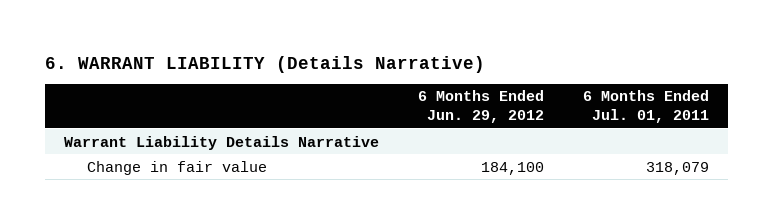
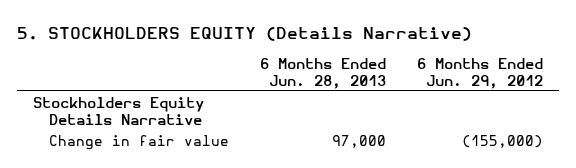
- 6. WARRANT LIABILITY (Details Narrative)
+ 5. STOCKHOLDERS EQUITY (Details Narrative)
- | 6 Months Ended Jun. 29, 2012 | 6 Months Ended Jul. 01, 2011
+ | 6 Months Ended Jun. 28, 2013 | 6 Months Ended Jun. 29, 2012
- Warrant Liability Details Narrative
- Change in fair value | 184,100 | 318,079
+ Stockholders Equity Details Narrative
+ Change in fair value | 97,000 | (155,000)

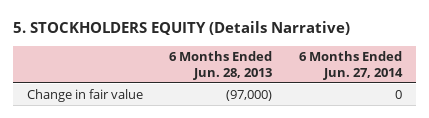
- | 6 Months Ended Jun. 28, 2013 | 6 Months Ended Jun. 29, 2012
+ | 6 Months Ended Jun. 28, 2013 | 6 Months Ended Jun. 27, 2014
- Stockholders Equity Details Narrative
- Change in fair value | 97,000 | (155,000)
+ Change in fair value | (97,000) | 0

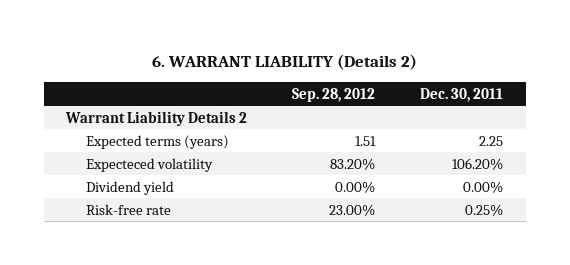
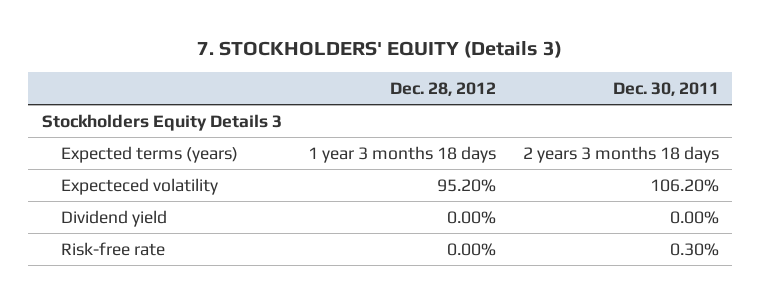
- 6. WARRANT LIABILITY (Details 2)
+ 7. STOCKHOLDERS' EQUITY (Details 3)
- | Sep. 28, 2012 | Dec. 30, 2011
+ | Dec. 28, 2012 | Dec. 30, 2011
- Warrant Liability Details 2
- Expected terms (years) | 1.51 | 2.25
+ Stockholders Equity Details 3
+ Expected terms (years) | 1 year 3 months 18 days | 2 years 3 months 18 days
- Risk-free rate | 23.00% | 0.25%
+ Risk-free rate | 0.00% | 0.30%

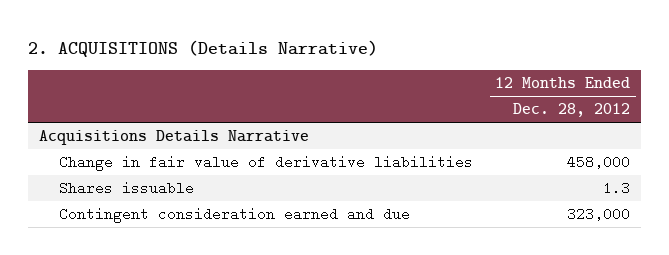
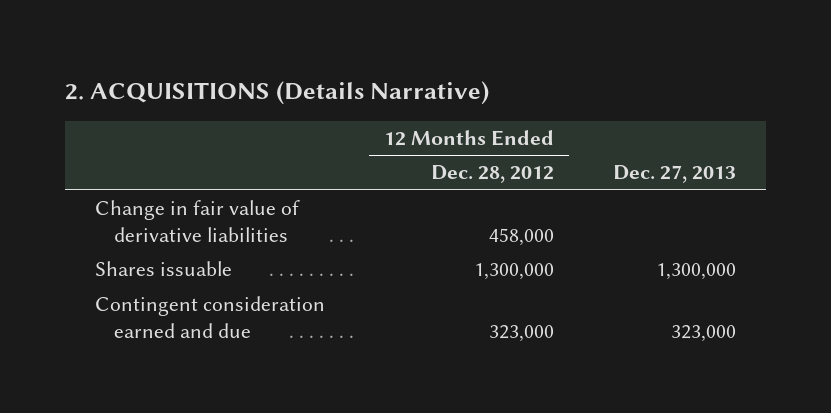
- | 12 Months Ended Dec. 28, 2012
+ | 12 Months Ended Dec. 28, 2012 | Dec. 27, 2013
- Acquisitions Details Narrative
- Shares issuable | 1.3
+ Shares issuable | 1,300,000 | 1,300,000

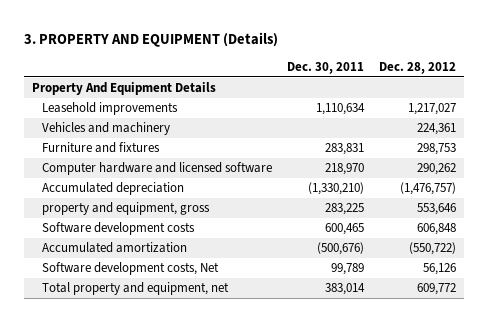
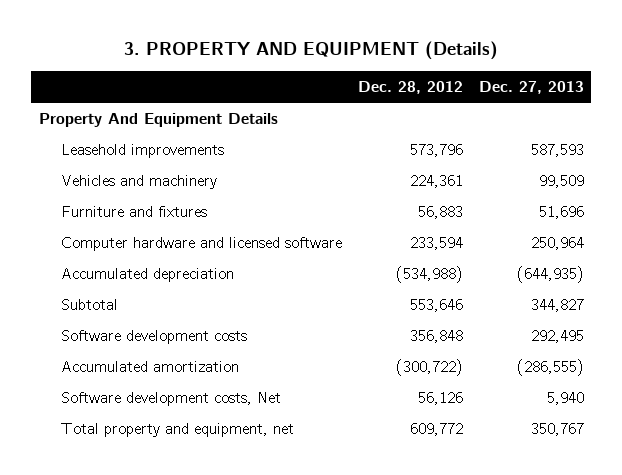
- | Dec. 30, 2011 | Dec. 28, 2012
+ | Dec. 28, 2012 | Dec. 27, 2013
- Leasehold improvements | 1,110,634 | 1,217,027
+ Leasehold improvements | 573,796 | 587,593
- Furniture and fixtures | 283,831 | 298,753
- Computer hardware and licensed software | 218,970 | 290,262
- Accumulated depreciation | (1,330,210) | (1,476,757)
- property and equipment, gross | 283,225 | 553,646
- Software development costs | 600,465 | 606,848
- Accumulated amortization | (500,676) | (550,722)
+ Furniture and fixtures | 56,883 | 51,696
+ Computer hardware and licensed software | 233,594 | 250,964
+ Accumulated depreciation | (534,988) | (644,935)
+ Subtotal | 553,646 | 344,827
+ Software development costs | 356,848 | 292,495
+ Accumulated amortization | (300,722) | (286,555)

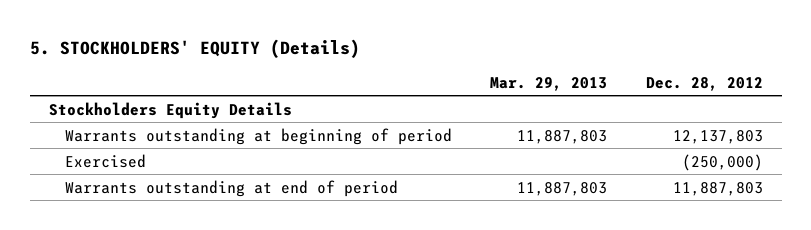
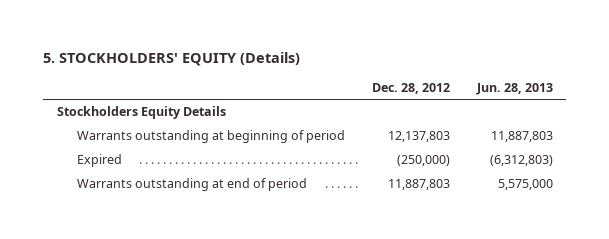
- | Mar. 29, 2013 | Dec. 28, 2012
+ | Dec. 28, 2012 | Jun. 28, 2013
- Exercised | | (250,000)
+ Expired | (250,000) | (6,312,803)

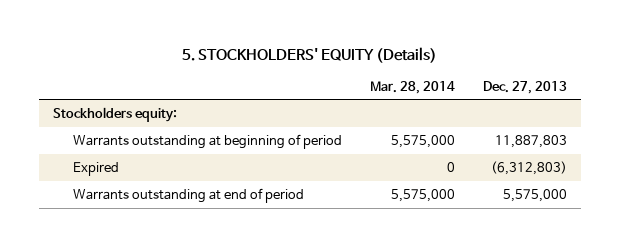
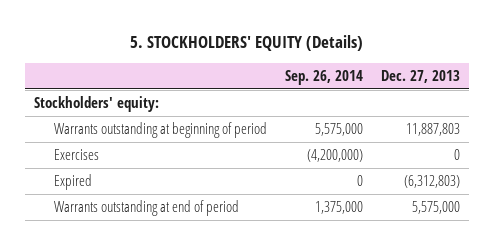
- | Mar. 28, 2014 | Dec. 27, 2013
+ | Sep. 26, 2014 | Dec. 27, 2013
- Stockholders equity:
+ Stockholders' equity:
+ Exercises | (4,200,000) | 0

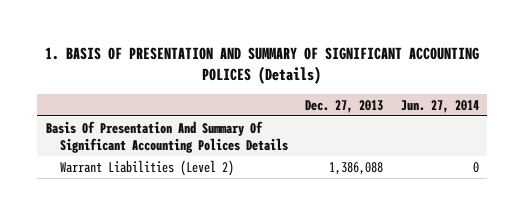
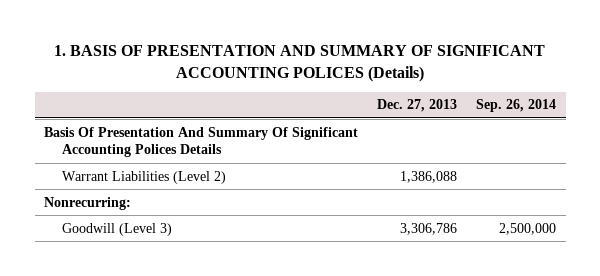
- | Dec. 27, 2013 | Jun. 27, 2014
+ | Dec. 27, 2013 | Sep. 26, 2014
+ Nonrecurring:
+ Goodwill (Level 3) | 3,306,786 | 2,500,000

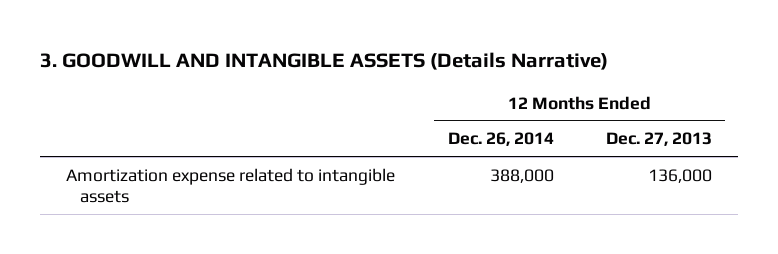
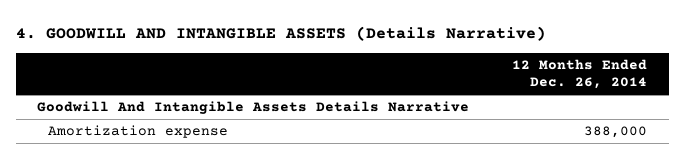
- 3. GOODWILL AND INTANGIBLE ASSETS (Details Narrative)
+ 4. GOODWILL AND INTANGIBLE ASSETS (Details Narrative)
- | 12 Months Ended Dec. 26, 2014 | 12 Months Ended Dec. 27, 2013
+ | 12 Months Ended Dec. 26, 2014
- Amortization expense related to intangible assets | 388,000 | 136,000
+ Goodwill And Intangible Assets Details Narrative
+ Amortization expense | 388,000

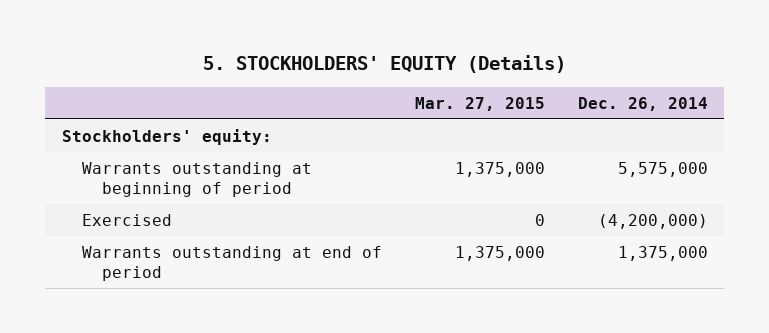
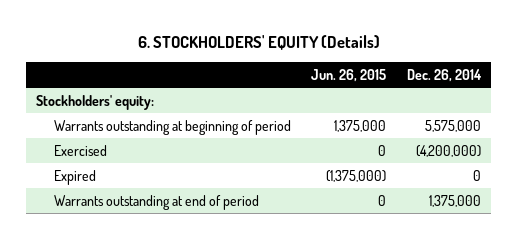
- 5. STOCKHOLDERS' EQUITY (Details)
+ 6. STOCKHOLDERS' EQUITY (Details)
- | Mar. 27, 2015 | Dec. 26, 2014
+ | Jun. 26, 2015 | Dec. 26, 2014
+ Expired | (1,375,000) | 0

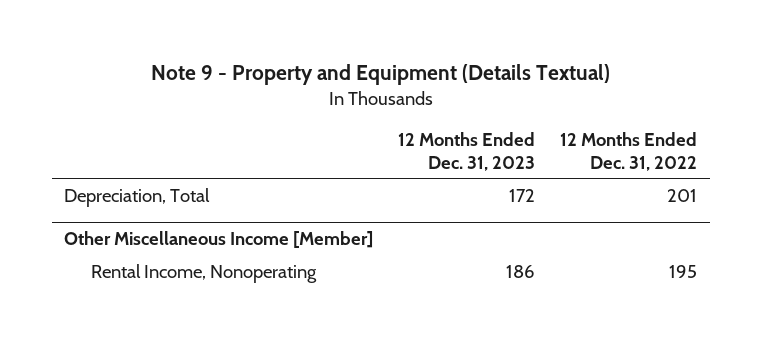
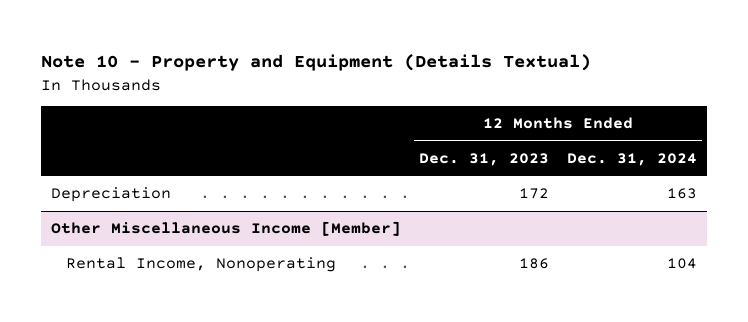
- Note 9 - Property and Equipment (Details Textual)
+ Note 10 - Property and Equipment (Details Textual)
- | 12 Months Ended Dec. 31, 2023 | 12 Months Ended Dec. 31, 2022
+ | 12 Months Ended Dec. 31, 2023 | 12 Months Ended Dec. 31, 2024
- Depreciation, Total | 172 | 201
+ Depreciation | 172 | 163

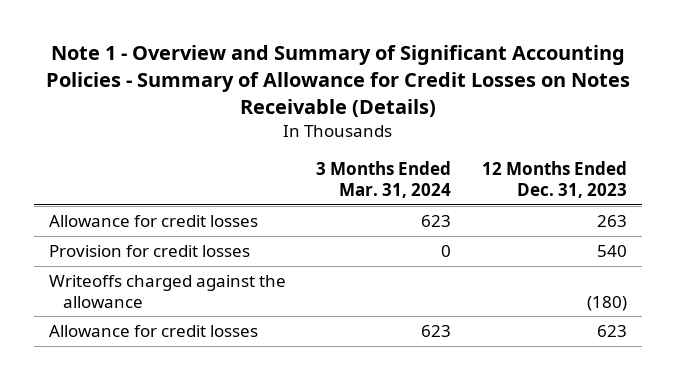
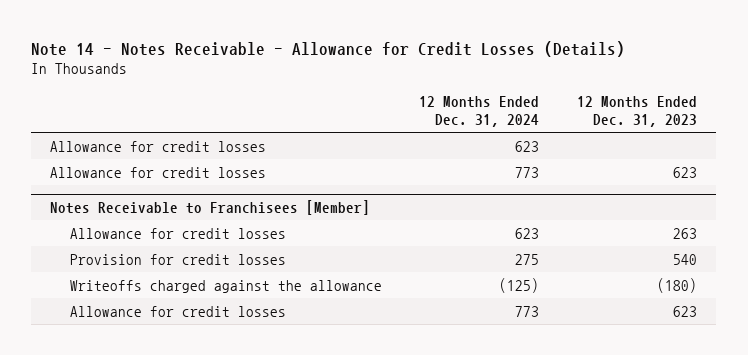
- Note 1 - Overview and Summary of Significant Accounting Policies - Summary of Allowance for Credit Losses on Notes Receivable (Details)
+ Note 14 - Notes Receivable - Allowance for Credit Losses (Details)
- | 3 Months Ended Mar. 31, 2024 | 12 Months Ended Dec. 31, 2023
+ | 12 Months Ended Dec. 31, 2024 | 12 Months Ended Dec. 31, 2023
+ Allowance for credit losses | 623 |
+ Allowance for credit losses | 773 | 623
+ Notes Receivable to Franchisees [Member]

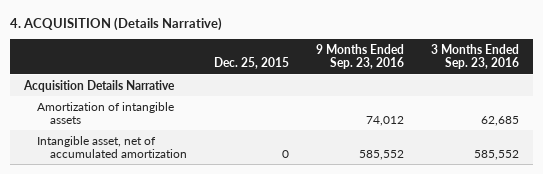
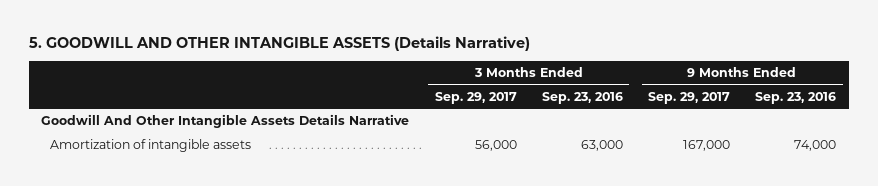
- 4. ACQUISITION (Details Narrative)
+ 5. GOODWILL AND OTHER INTANGIBLE ASSETS (Details Narrative)
- | Dec. 25, 2015 | 9 Months Ended Sep. 23, 2016 | 3 Months Ended Sep. 23, 2016
+ | 3 Months Ended Sep. 29, 2017 | 3 Months Ended Sep. 23, 2016 | 9 Months Ended Sep. 29, 2017 | 9 Months Ended Sep. 23, 2016
- Acquisition Details Narrative
- Amortization of intangible assets | | 74,012 | 62,685
- Intangible asset, net of accumulated amortization | 0 | 585,552 | 585,552
+ Goodwill And Other Intangible Assets Details Narrative
+ Amortization of intangible assets | 56,000 | 63,000 | 167,000 | 74,000

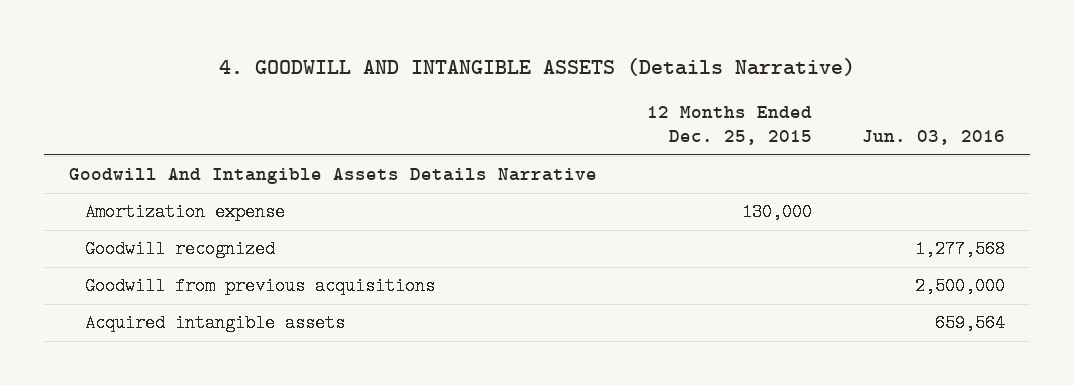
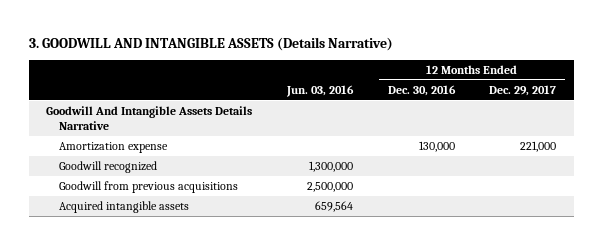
- 4. GOODWILL AND INTANGIBLE ASSETS (Details Narrative)
+ 3. GOODWILL AND INTANGIBLE ASSETS (Details Narrative)
- | 12 Months Ended Dec. 25, 2015 | Jun. 03, 2016
+ | Jun. 03, 2016 | 12 Months Ended Dec. 30, 2016 | 12 Months Ended Dec. 29, 2017
- Goodwill recognized | | 1,277,568
+ Goodwill recognized | 1,300,000 | |

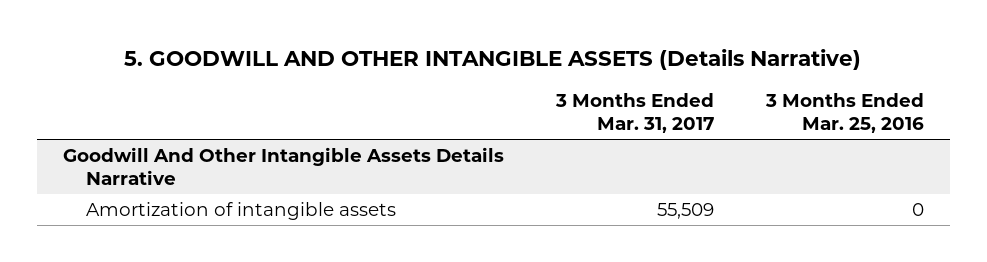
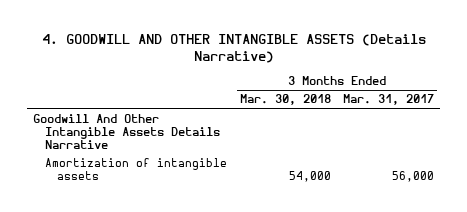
- 5. GOODWILL AND OTHER INTANGIBLE ASSETS (Details Narrative)
+ 4. GOODWILL AND OTHER INTANGIBLE ASSETS (Details Narrative)
- | 3 Months Ended Mar. 31, 2017 | 3 Months Ended Mar. 25, 2016
+ | 3 Months Ended Mar. 30, 2018 | 3 Months Ended Mar. 31, 2017
- Amortization of intangible assets | 55,509 | 0
+ Amortization of intangible assets | 54,000 | 56,000

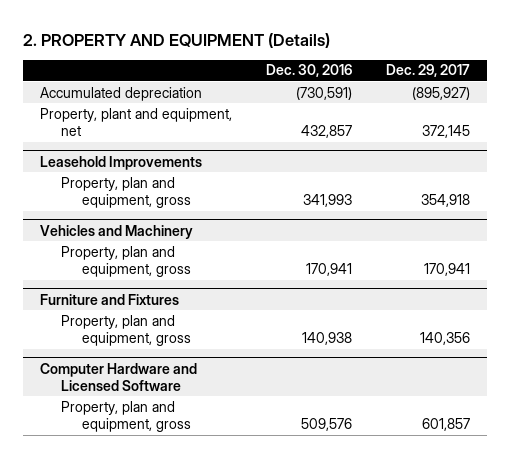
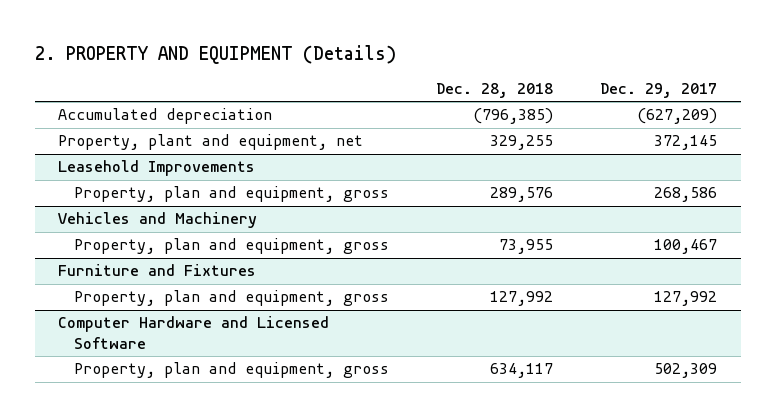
- | Dec. 30, 2016 | Dec. 29, 2017
+ | Dec. 28, 2018 | Dec. 29, 2017
- Accumulated depreciation | (730,591) | (895,927)
+ Accumulated depreciation | (796,385) | (627,209)
@ Leasehold Improvements
- Property, plan and equipment, gross | 341,993 | 354,918
+ Property, plan and equipment, gross | 289,576 | 268,586
@ Vehicles and Machinery
- Property, plan and equipment, gross | 170,941 | 170,941
+ Property, plan and equipment, gross | 73,955 | 100,467
@ Furniture and Fixtures
- Property, plan and equipment, gross | 140,938 | 140,356
+ Property, plan and equipment, gross | 127,992 | 127,992
@ Computer Hardware and Licensed Software
- Property, plan and equipment, gross | 509,576 | 601,857
+ Property, plan and equipment, gross | 634,117 | 502,309

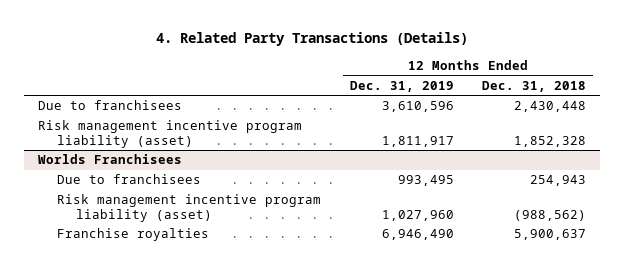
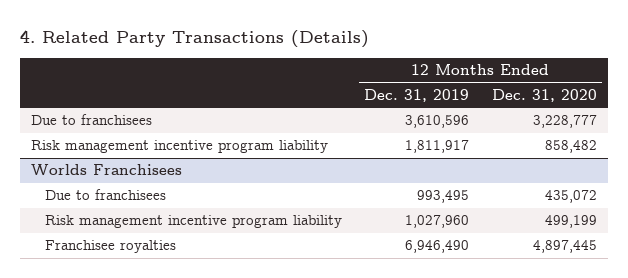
- | 12 Months Ended Dec. 31, 2019 | 12 Months Ended Dec. 31, 2018
+ | 12 Months Ended Dec. 31, 2019 | 12 Months Ended Dec. 31, 2020
- Risk management incentive program liability (asset) | 1,811,917 | 1,852,328
+ Risk management incentive program liability | 1,811,917 | 858,482
@ Worlds Franchisees
- Risk management incentive program liability (asset) | 1,027,960 | (988,562)
- Franchise royalties | 6,946,490 | 5,900,637
+ Risk management incentive program liability | 1,027,960 | 499,199
+ Franchisee royalties | 6,946,490 | 4,897,445

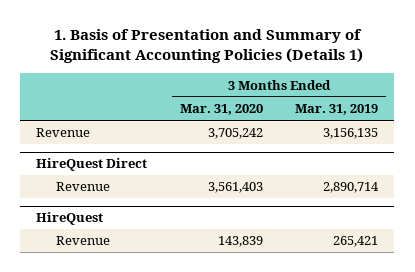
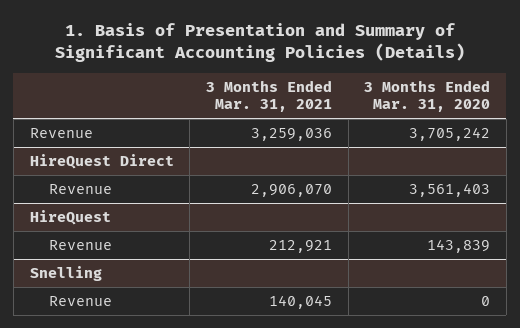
- 1. Basis of Presentation and Summary of Significant Accounting Policies (Details 1)
+ 1. Basis of Presentation and Summary of Significant Accounting Policies (Details)
- | 3 Months Ended Mar. 31, 2020 | 3 Months Ended Mar. 31, 2019
+ | 3 Months Ended Mar. 31, 2021 | 3 Months Ended Mar. 31, 2020
+ Snelling
+ Revenue | 140,045 | 0

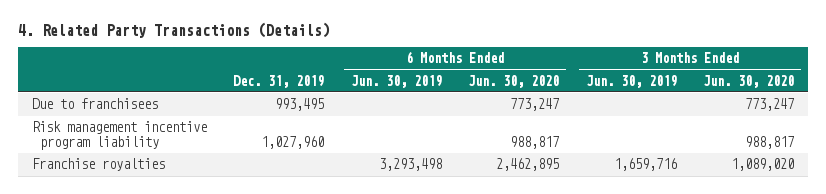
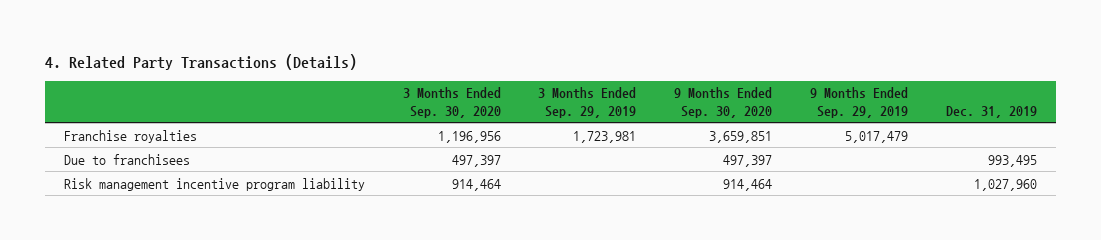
- | Dec. 31, 2019 | 6 Months Ended Jun. 30, 2019 | 6 Months Ended Jun. 30, 2020 | 3 Months Ended Jun. 30, 2019 | 3 Months Ended Jun. 30, 2020
+ | 3 Months Ended Sep. 30, 2020 | 3 Months Ended Sep. 29, 2019 | 9 Months Ended Sep. 30, 2020 | 9 Months Ended Sep. 29, 2019 | Dec. 31, 2019
moved up: Franchise royalties | 1,196,956 | 1,723,981 | 3,659,851 | 5,017,479 |

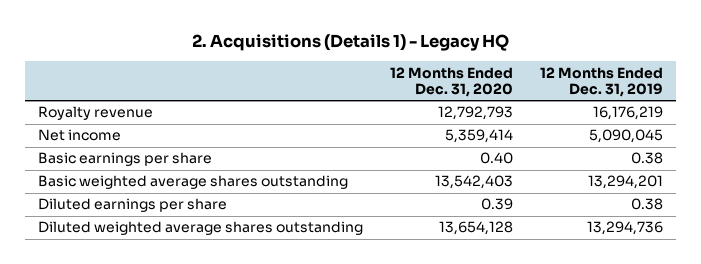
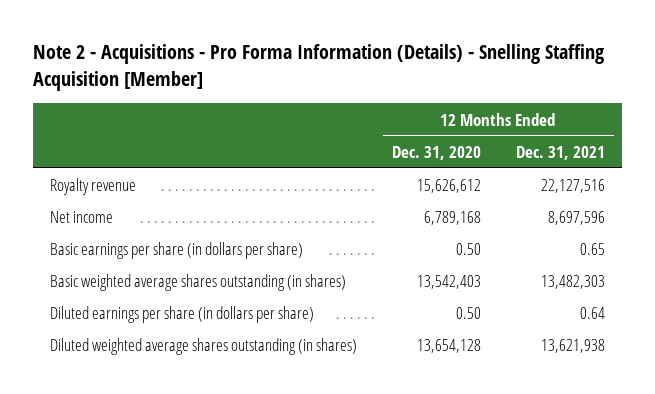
- 2. Acquisitions (Details 1) - Legacy HQ
+ Note 2 - Acquisitions - Pro Forma Information (Details) - Snelling Staffing Acquisition [Member]
- | 12 Months Ended Dec. 31, 2020 | 12 Months Ended Dec. 31, 2019
+ | 12 Months Ended Dec. 31, 2020 | 12 Months Ended Dec. 31, 2021
- Royalty revenue | 12,792,793 | 16,176,219
- Net income | 5,359,414 | 5,090,045
- Basic earnings per share | 0.40 | 0.38
- Basic weighted average shares outstanding | 13,542,403 | 13,294,201
- Diluted earnings per share | 0.39 | 0.38
- Diluted weighted average shares outstanding | 13,654,128 | 13,294,736
+ Royalty revenue | 15,626,612 | 22,127,516
+ Net income | 6,789,168 | 8,697,596
+ Basic earnings per share (in dollars per share) | 0.50 | 0.65
+ Basic weighted average shares outstanding (in shares) | 13,542,403 | 13,482,303
+ Diluted earnings per share (in dollars per share) | 0.50 | 0.64
+ Diluted weighted average shares outstanding (in shares) | 13,654,128 | 13,621,938

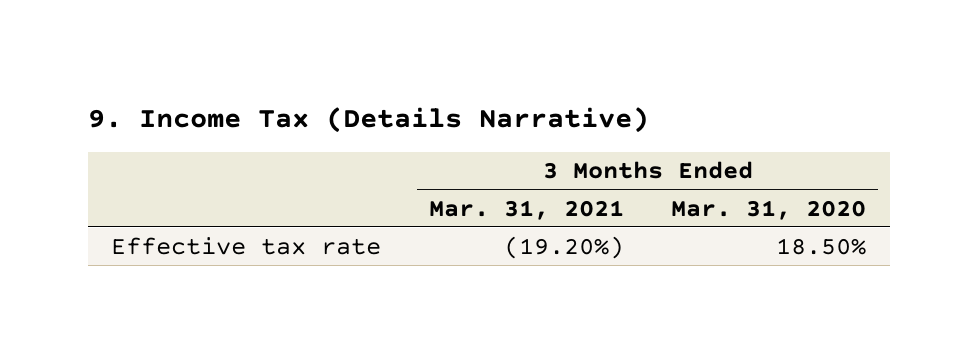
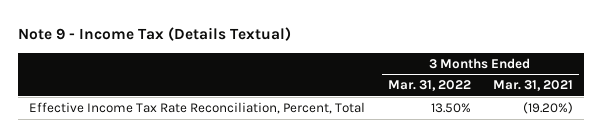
- 9. Income Tax (Details Narrative)
+ Note 9 - Income Tax (Details Textual)
- | 3 Months Ended Mar. 31, 2021 | 3 Months Ended Mar. 31, 2020
+ | 3 Months Ended Mar. 31, 2022 | 3 Months Ended Mar. 31, 2021
- Effective tax rate | (19.20%) | 18.50%
+ Effective Income Tax Rate Reconciliation, Percent, Total | 13.50% | (19.20%)

